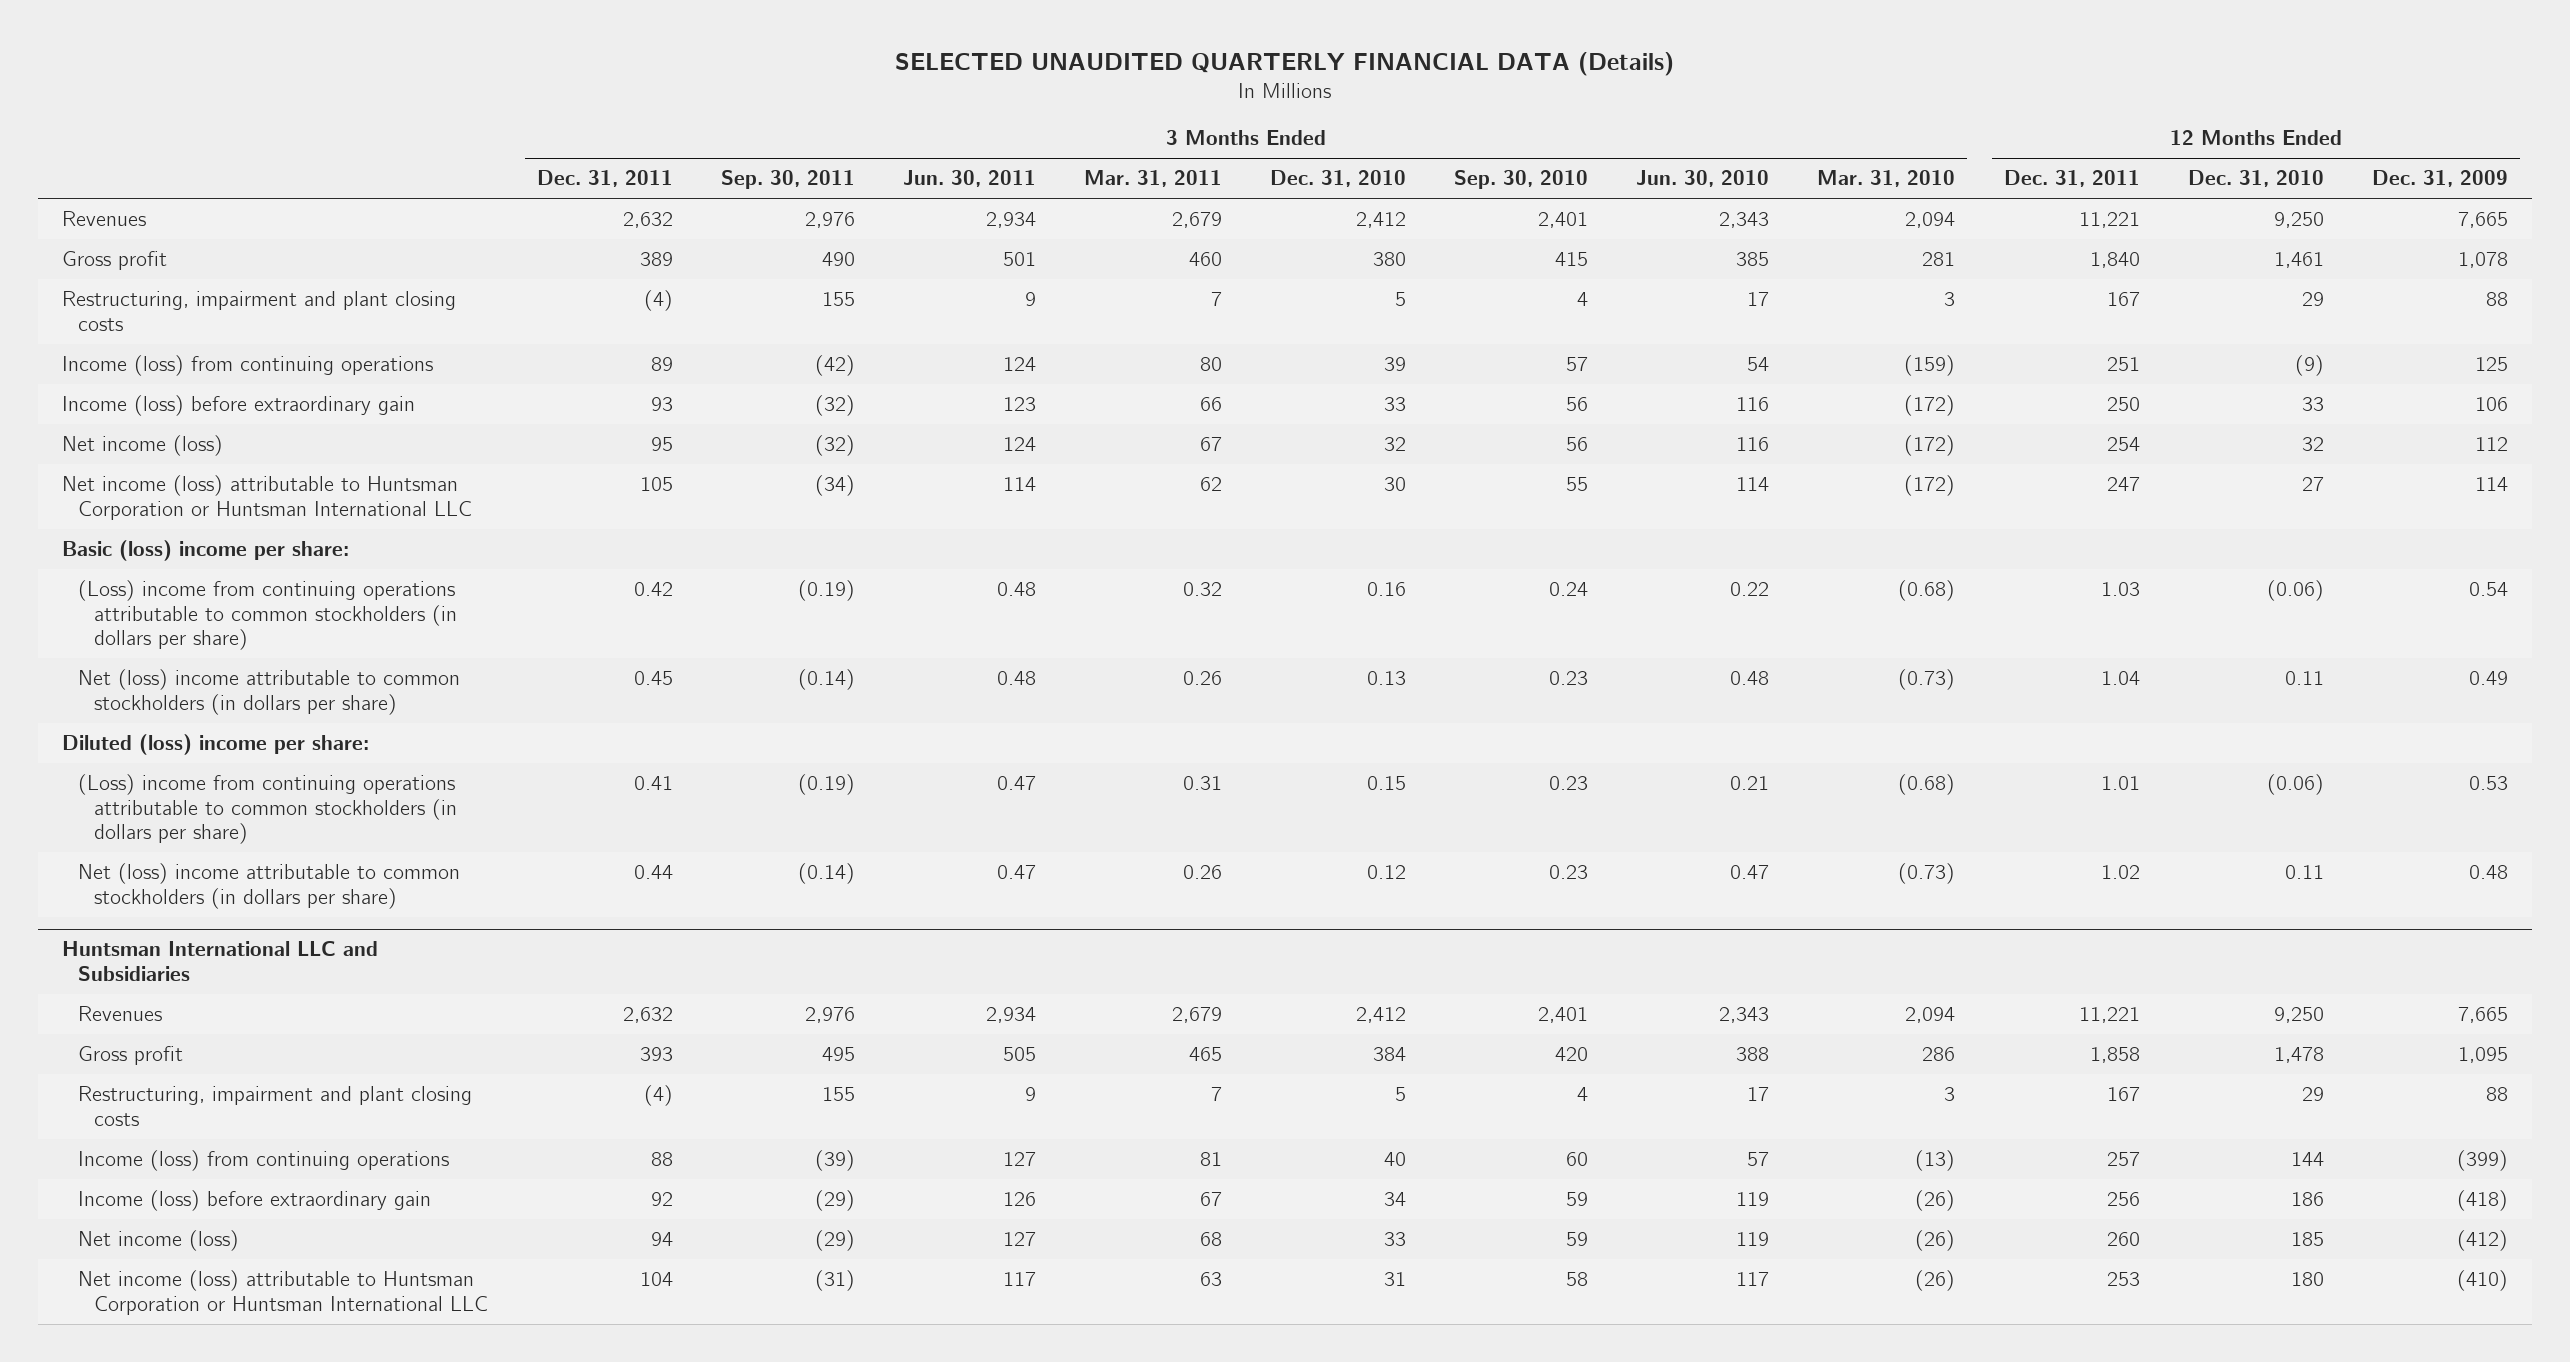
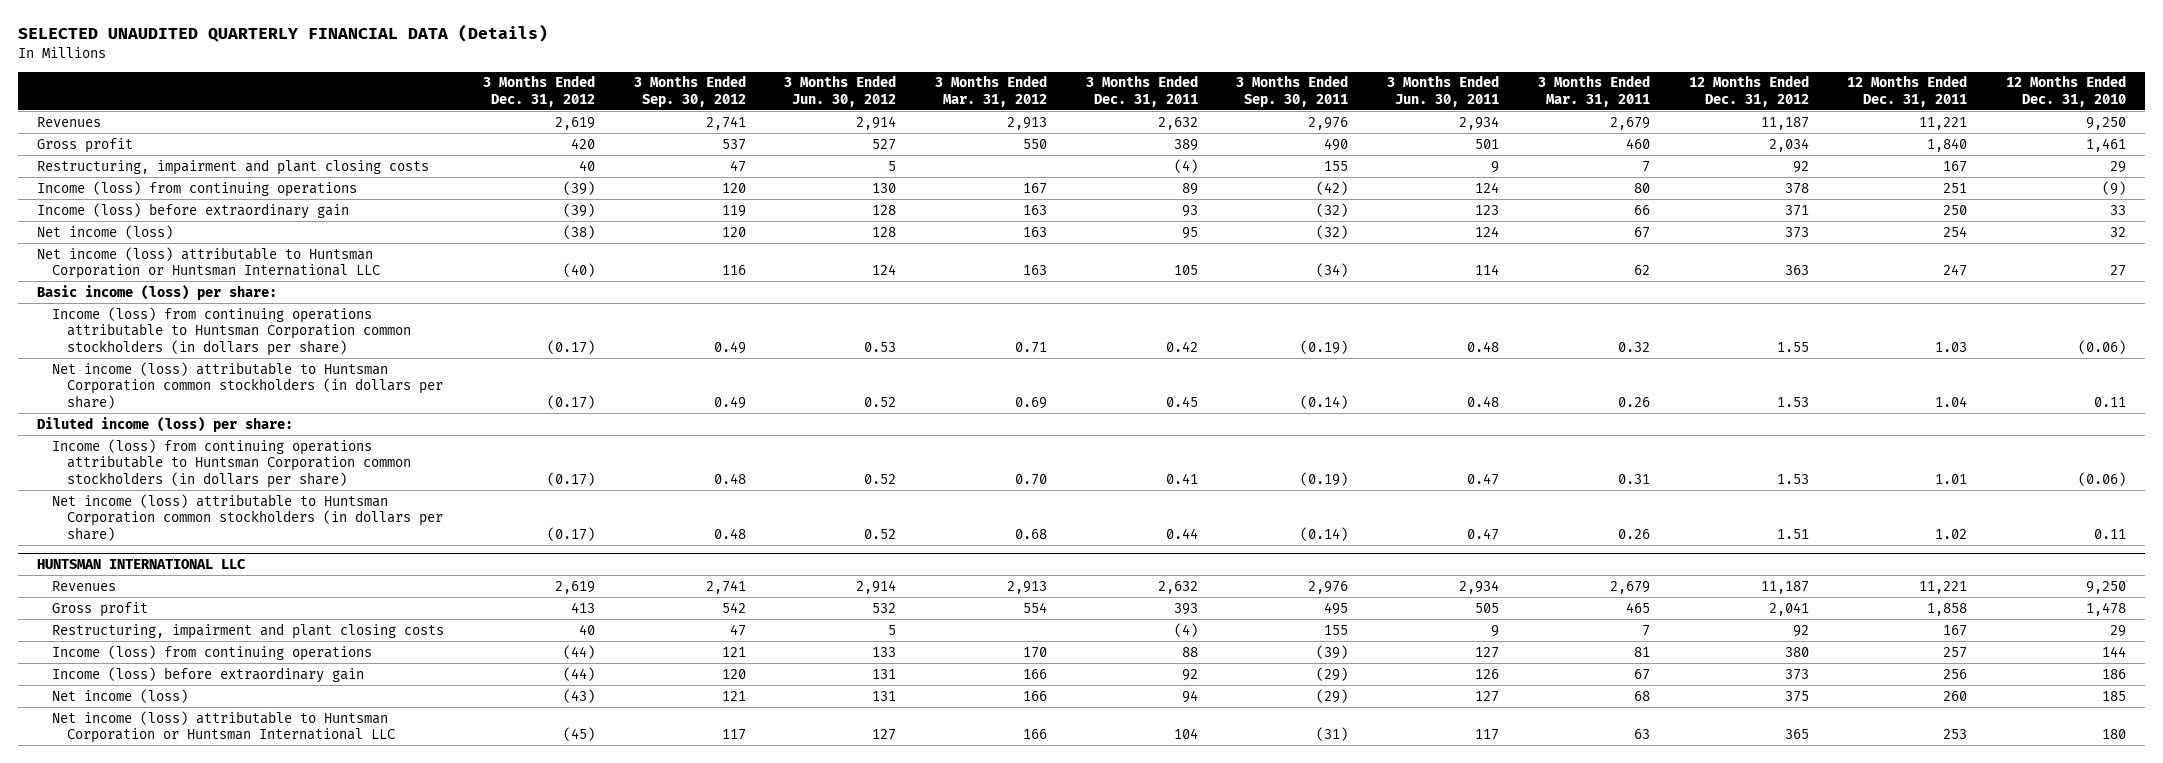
- | 3 Months Ended Dec. 31, 2011 | 3 Months Ended Sep. 30, 2011 | 3 Months Ended Jun. 30, 2011 | 3 Months Ended Mar. 31, 2011 | 3 Months Ended Dec. 31, 2010 | 3 Months Ended Sep. 30, 2010 | 3 Months Ended Jun. 30, 2010 | 3 Months Ended Mar. 31, 2010 | 12 Months Ended Dec. 31, 2011 | 12 Months Ended Dec. 31, 2010 | 12 Months Ended Dec. 31, 2009
+ | 3 Months Ended Dec. 31, 2012 | 3 Months Ended Sep. 30, 2012 | 3 Months Ended Jun. 30, 2012 | 3 Months Ended Mar. 31, 2012 | 3 Months Ended Dec. 31, 2011 | 3 Months Ended Sep. 30, 2011 | 3 Months Ended Jun. 30, 2011 | 3 Months Ended Mar. 31, 2011 | 12 Months Ended Dec. 31, 2012 | 12 Months Ended Dec. 31, 2011 | 12 Months Ended Dec. 31, 2010
- Basic (loss) income per share:
- (Loss) income from continuing operations attributable to common stockholders (in dollars per share) | 0.42 | (0.19) | 0.48 | 0.32 | 0.16 | 0.24 | 0.22 | (0.68) | 1.03 | (0.06) | 0.54
- Net (loss) income attributable to common stockholders (in dollars per share) | 0.45 | (0.14) | 0.48 | 0.26 | 0.13 | 0.23 | 0.48 | (0.73) | 1.04 | 0.11 | 0.49
- Diluted (loss) income per share:
- (Loss) income from continuing operations attributable to common stockholders (in dollars per share) | 0.41 | (0.19) | 0.47 | 0.31 | 0.15 | 0.23 | 0.21 | (0.68) | 1.01 | (0.06) | 0.53
- Net (loss) income attributable to common stockholders (in dollars per share) | 0.44 | (0.14) | 0.47 | 0.26 | 0.12 | 0.23 | 0.47 | (0.73) | 1.02 | 0.11 | 0.48
- Huntsman International LLC and Subsidiaries
+ Basic income (loss) per share:
+ Income (loss) from continuing operations attributable to Huntsman Corporation common stockholders (in dollars per share) | (0.17) | 0.49 | 0.53 | 0.71 | 0.42 | (0.19) | 0.48 | 0.32 | 1.55 | 1.03 | (0.06)
+ Net income (loss) attributable to Huntsman Corporation common stockholders (in dollars per share) | (0.17) | 0.49 | 0.52 | 0.69 | 0.45 | (0.14) | 0.48 | 0.26 | 1.53 | 1.04 | 0.11
+ Diluted income (loss) per share:
+ Income (loss) from continuing operations attributable to Huntsman Corporation common stockholders (in dollars per share) | (0.17) | 0.48 | 0.52 | 0.70 | 0.41 | (0.19) | 0.47 | 0.31 | 1.53 | 1.01 | (0.06)
+ Net income (loss) attributable to Huntsman Corporation common stockholders (in dollars per share) | (0.17) | 0.48 | 0.52 | 0.68 | 0.44 | (0.14) | 0.47 | 0.26 | 1.51 | 1.02 | 0.11
+ HUNTSMAN INTERNATIONAL LLC

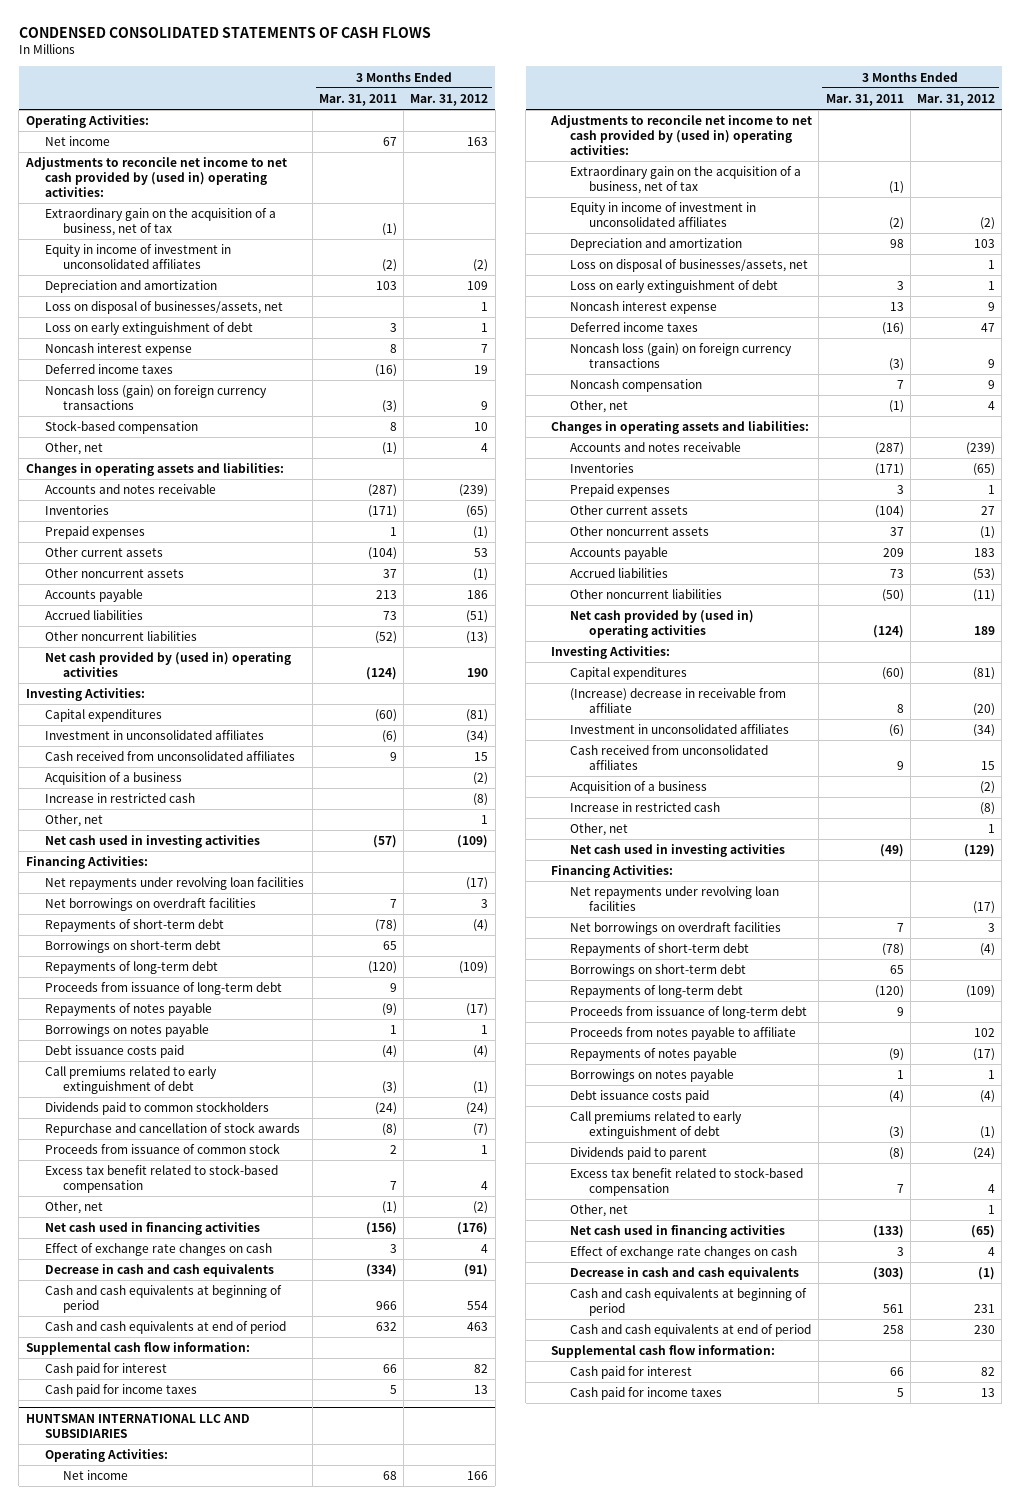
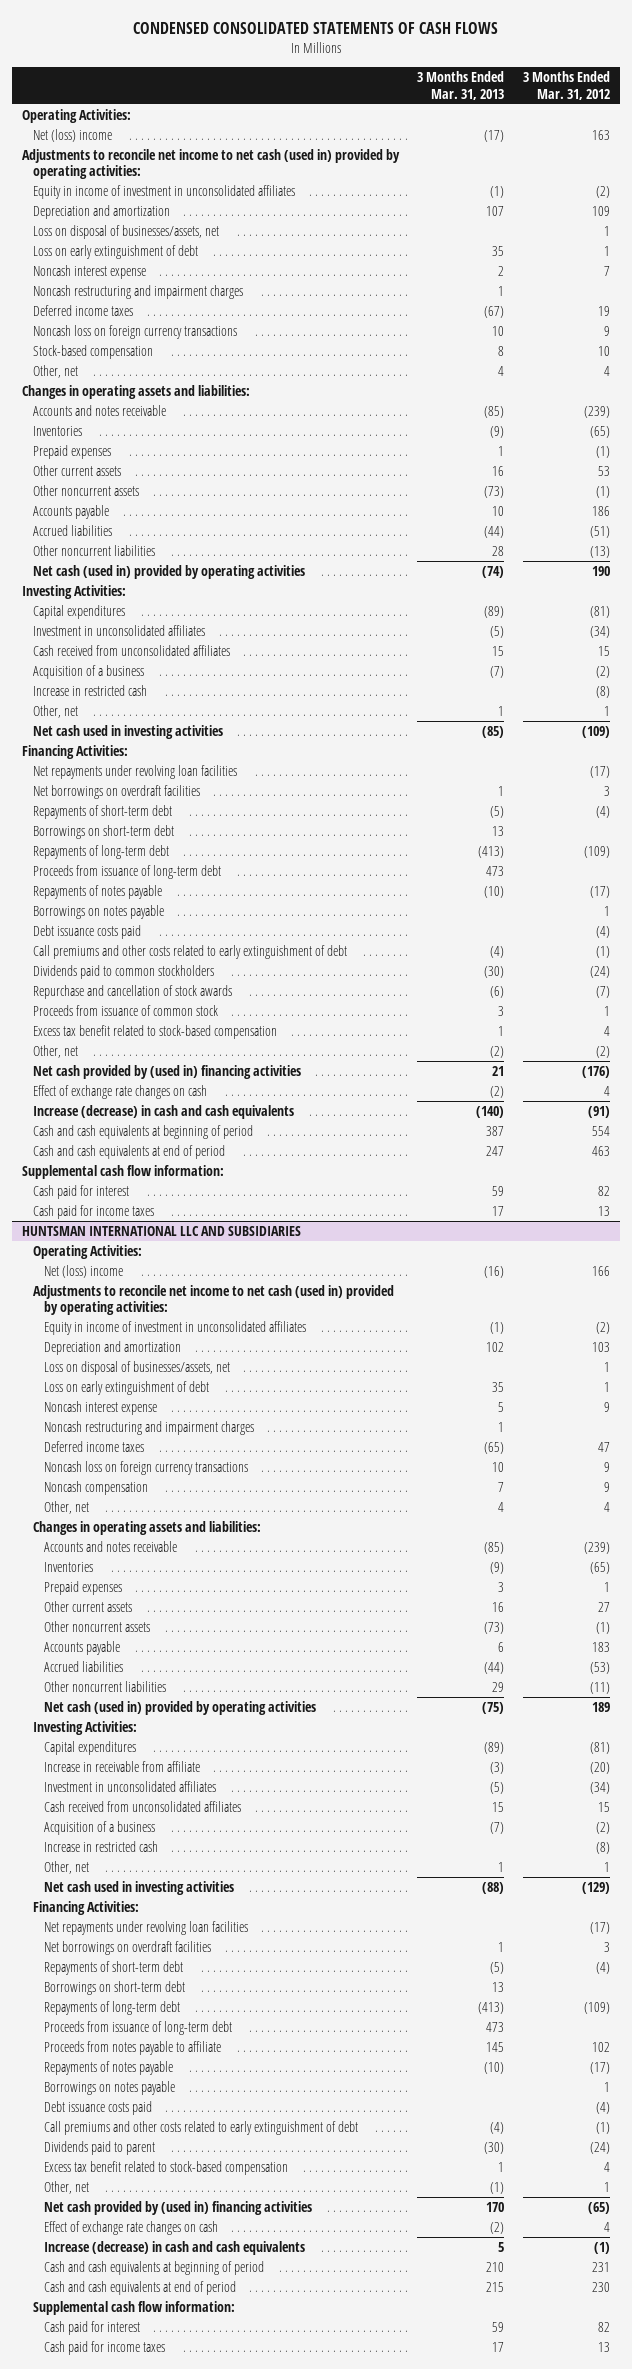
- | 3 Months Ended Mar. 31, 2011 | 3 Months Ended Mar. 31, 2012
+ | 3 Months Ended Mar. 31, 2013 | 3 Months Ended Mar. 31, 2012
- Net income | 67 | 163
- Adjustments to reconcile net income to net cash provided by (used in) operating activities:
- Extraordinary gain on the acquisition of a business, net of tax | (1) |
+ Net (loss) income | (17) | 163
+ Adjustments to reconcile net income to net cash (used in) provided by operating activities:
+ Noncash restructuring and impairment charges | 1 |
- Noncash loss (gain) on foreign currency transactions | (3) | 9
+ Noncash loss on foreign currency transactions | 10 | 9
- Net cash provided by (used in) operating activities | (124) | 190
+ Net cash (used in) provided by operating activities | (74) | 190
- Call premiums related to early extinguishment of debt | (3) | (1)
+ Call premiums and other costs related to early extinguishment of debt | (4) | (1)
- Net cash used in financing activities | (156) | (176)
+ Net cash provided by (used in) financing activities | 21 | (176)
- Decrease in cash and cash equivalents | (334) | (91)
+ Increase (decrease) in cash and cash equivalents | (140) | (91)
@ HUNTSMAN INTERNATIONAL LLC AND SUBSIDIARIES
- Net income | 68 | 166
- Adjustments to reconcile net income to net cash provided by (used in) operating activities:
- Extraordinary gain on the acquisition of a business, net of tax | (1) |
+ Net (loss) income | (16) | 166
+ Adjustments to reconcile net income to net cash (used in) provided by operating activities:
+ Noncash restructuring and impairment charges | 1 |
- Noncash loss (gain) on foreign currency transactions | (3) | 9
+ Noncash loss on foreign currency transactions | 10 | 9
- Net cash provided by (used in) operating activities | (124) | 189
+ Net cash (used in) provided by operating activities | (75) | 189
- (Increase) decrease in receivable from affiliate | 8 | (20)
+ Increase in receivable from affiliate | (3) | (20)
- Call premiums related to early extinguishment of debt | (3) | (1)
+ Call premiums and other costs related to early extinguishment of debt | (4) | (1)
- Net cash used in financing activities | (133) | (65)
+ Net cash provided by (used in) financing activities | 170 | (65)
- Decrease in cash and cash equivalents | (303) | (1)
+ Increase (decrease) in cash and cash equivalents | 5 | (1)

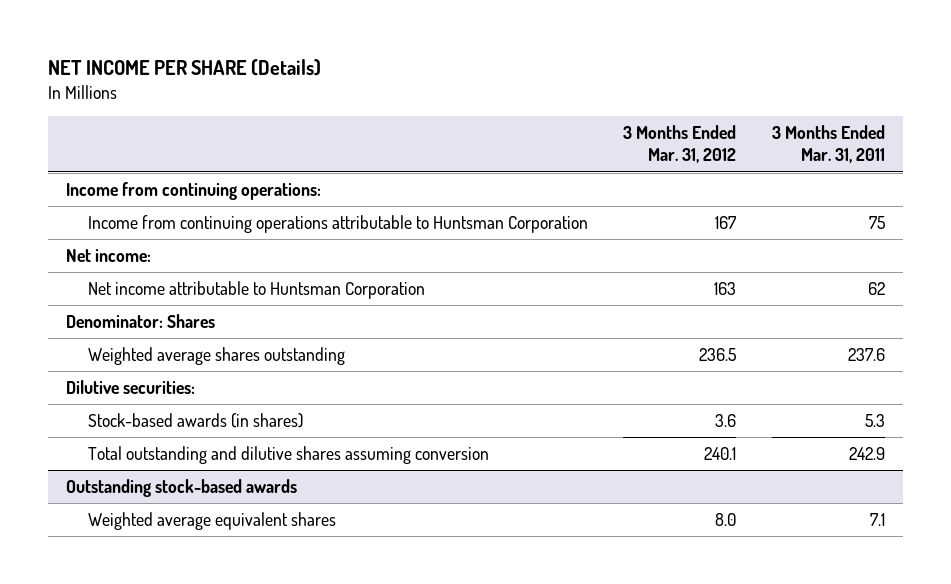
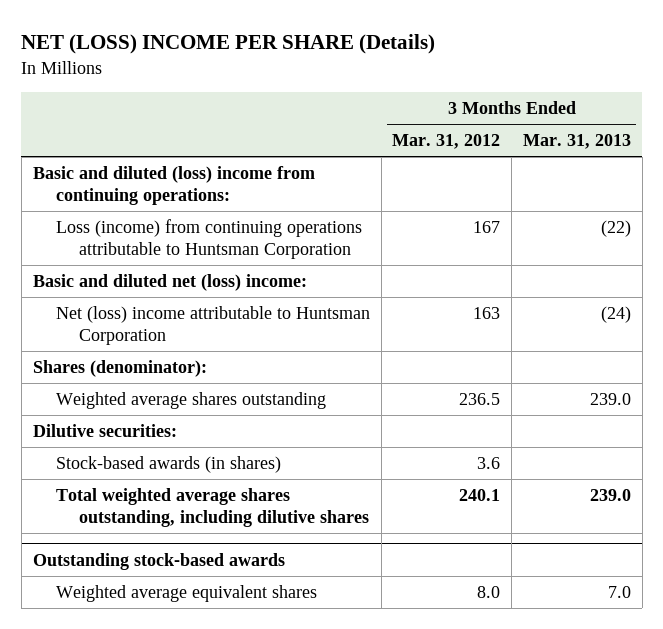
- NET INCOME PER SHARE (Details)
+ NET (LOSS) INCOME PER SHARE (Details)
- | 3 Months Ended Mar. 31, 2012 | 3 Months Ended Mar. 31, 2011
+ | 3 Months Ended Mar. 31, 2012 | 3 Months Ended Mar. 31, 2013
- Income from continuing operations:
- Income from continuing operations attributable to Huntsman Corporation | 167 | 75
- Net income:
- Net income attributable to Huntsman Corporation | 163 | 62
- Denominator: Shares
+ Basic and diluted (loss) income from continuing operations:
+ Loss (income) from continuing operations attributable to Huntsman Corporation | 167 | (22)
+ Basic and diluted net (loss) income:
+ Net (loss) income attributable to Huntsman Corporation | 163 | (24)
+ Shares (denominator):
- Total outstanding and dilutive shares assuming conversion | 240.1 | 242.9
+ Total weighted average shares outstanding, including dilutive shares | 240.1 | 239.0

